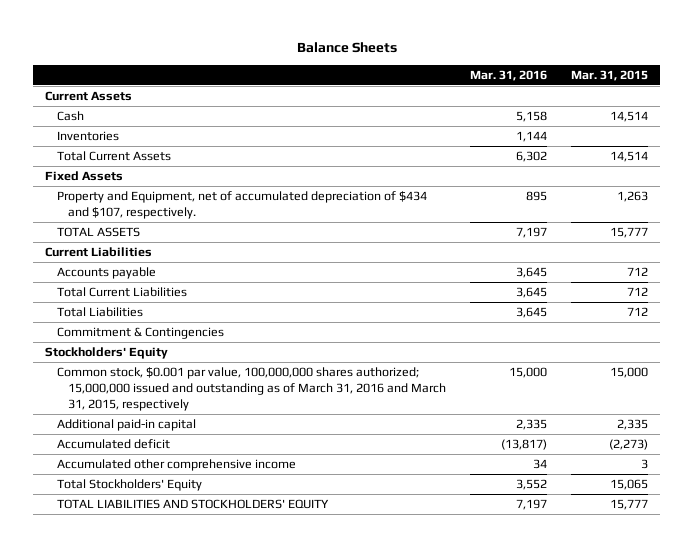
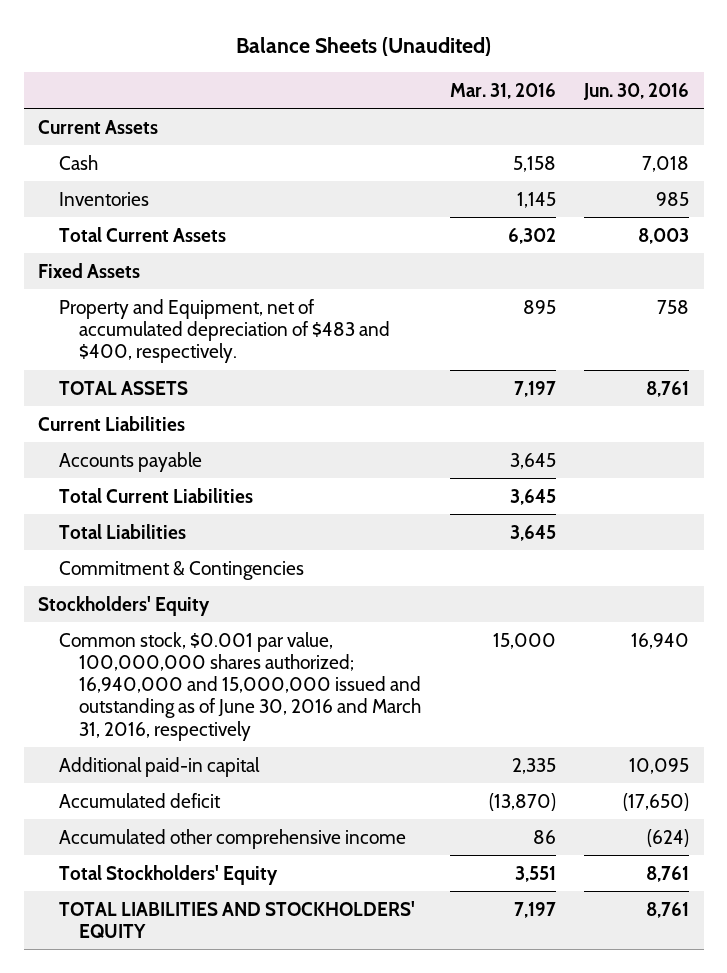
- Balance Sheets
+ Balance Sheets (Unaudited)
- | Mar. 31, 2016 | Mar. 31, 2015
+ | Mar. 31, 2016 | Jun. 30, 2016
- Inventories | 1,144 |
+ Inventories | 1,145 | 985
- Property and Equipment, net of accumulated depreciation of $434 and $107, respectively. | 895 | 1,263
+ Property and Equipment, net of accumulated depreciation of $483 and $400, respectively. | 895 | 758
- Common stock, $0.001 par value, 100,000,000 shares authorized; 15,000,000 issued and outstanding as of March 31, 2016 and March 31, 2015, respectively | 15,000 | 15,000
+ Common stock, $0.001 par value, 100,000,000 shares authorized; 16,940,000 and 15,000,000 issued and outstanding as of June 30, 2016 and March 31, 2016, respectively | 15,000 | 16,940
- Accumulated deficit | (13,817) | (2,273)
- Accumulated other comprehensive income | 34 | 3
- Total Stockholders' Equity | 3,552 | 15,065
+ Accumulated deficit | (13,870) | (17,650)
+ Accumulated other comprehensive income | 86 | (624)
+ Total Stockholders' Equity | 3,551 | 8,761

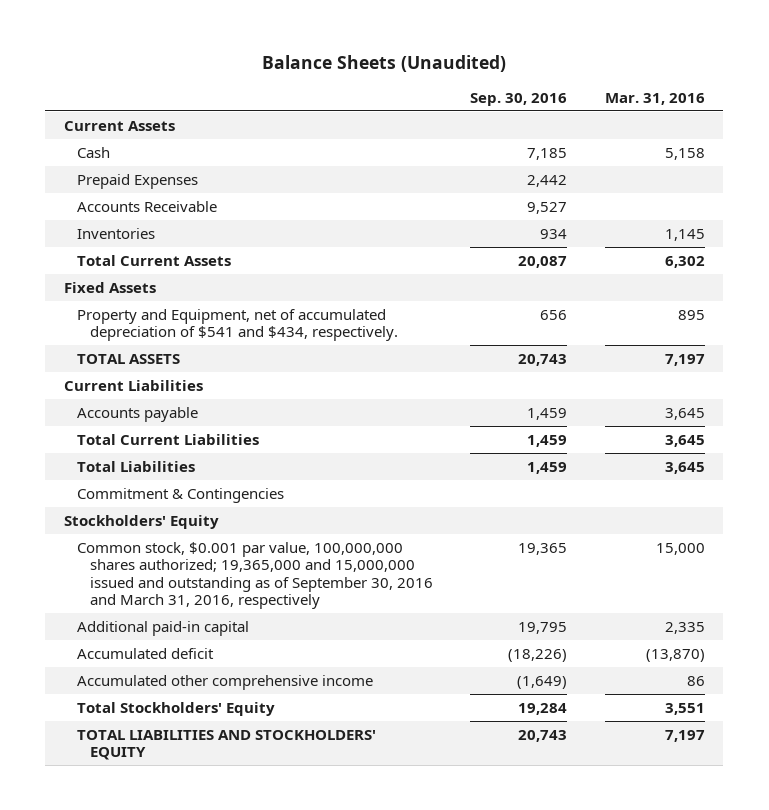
- | Mar. 31, 2016 | Jun. 30, 2016
+ | Sep. 30, 2016 | Mar. 31, 2016
+ Prepaid Expenses | 2,442 |
+ Accounts Receivable | 9,527 |
- Property and Equipment, net of accumulated depreciation of $483 and $400, respectively. | 895 | 758
+ Property and Equipment, net of accumulated depreciation of $541 and $434, respectively. | 656 | 895
- Common stock, $0.001 par value, 100,000,000 shares authorized; 16,940,000 and 15,000,000 issued and outstanding as of June 30, 2016 and March 31, 2016, respectively | 15,000 | 16,940
+ Common stock, $0.001 par value, 100,000,000 shares authorized; 19,365,000 and 15,000,000 issued and outstanding as of September 30, 2016 and March 31, 2016, respectively | 19,365 | 15,000

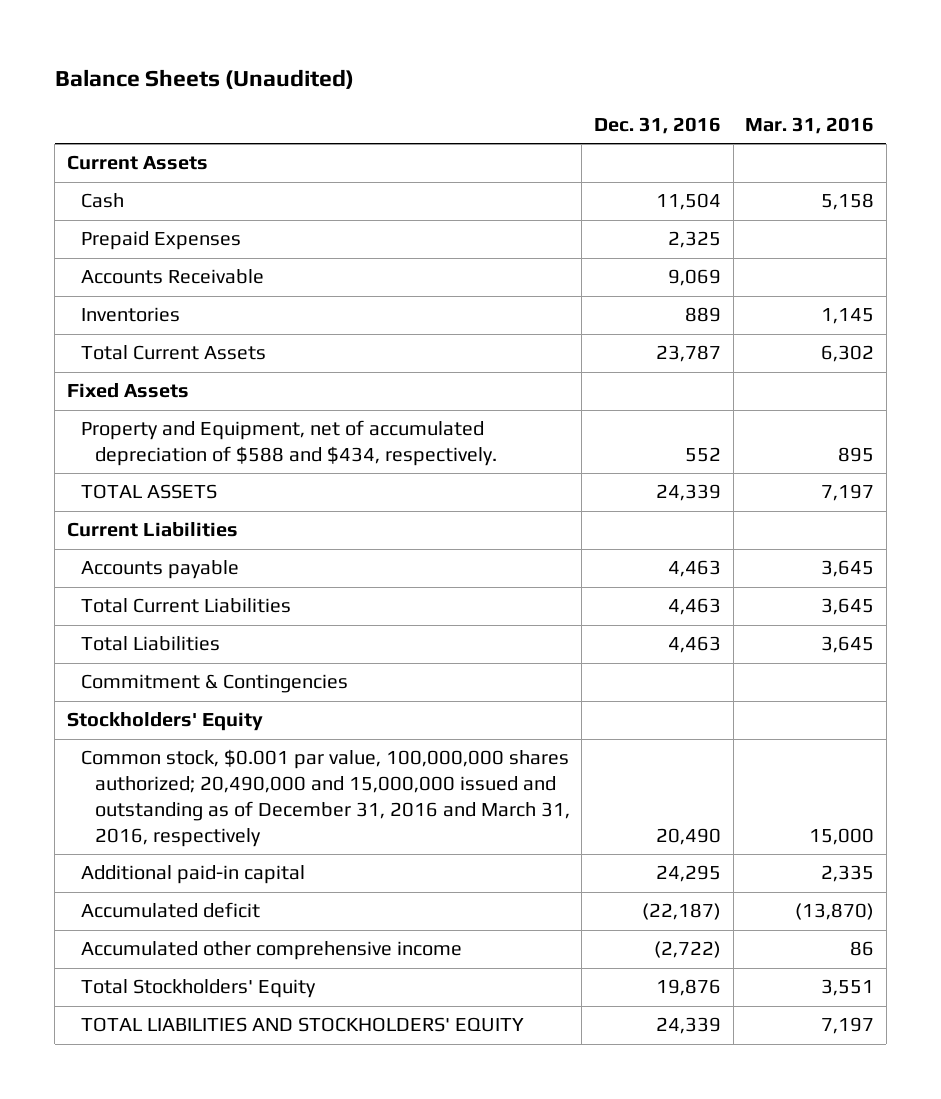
- | Sep. 30, 2016 | Mar. 31, 2016
+ | Dec. 31, 2016 | Mar. 31, 2016
- Property and Equipment, net of accumulated depreciation of $541 and $434, respectively. | 656 | 895
+ Property and Equipment, net of accumulated depreciation of $588 and $434, respectively. | 552 | 895
- Common stock, $0.001 par value, 100,000,000 shares authorized; 19,365,000 and 15,000,000 issued and outstanding as of September 30, 2016 and March 31, 2016, respectively | 19,365 | 15,000
+ Common stock, $0.001 par value, 100,000,000 shares authorized; 20,490,000 and 15,000,000 issued and outstanding as of December 31, 2016 and March 31, 2016, respectively | 20,490 | 15,000

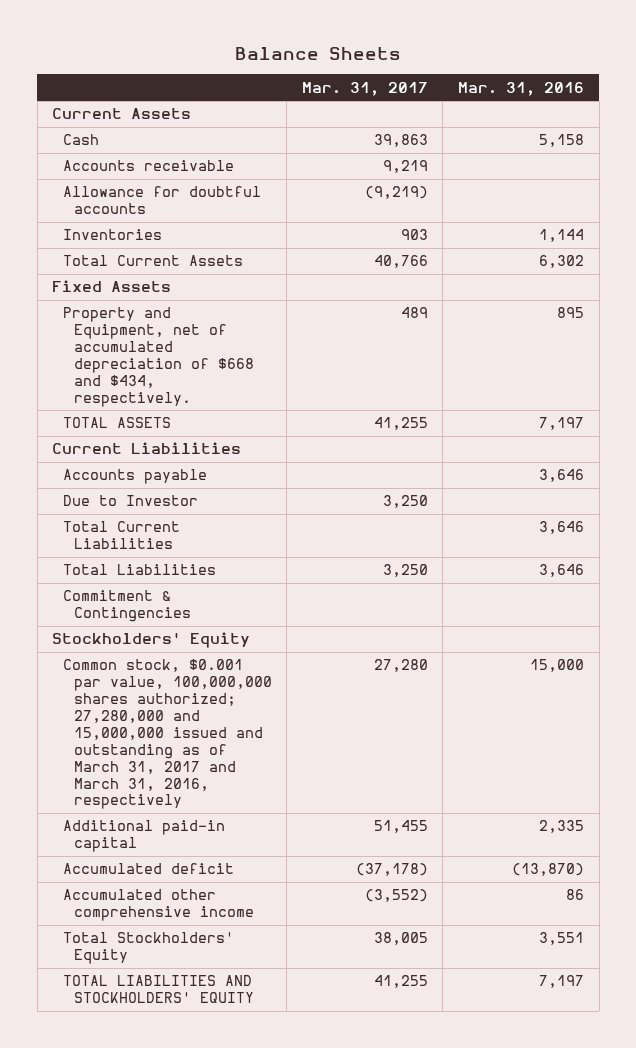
- Balance Sheets (Unaudited)
+ Balance Sheets
- | Dec. 31, 2016 | Mar. 31, 2016
+ | Mar. 31, 2017 | Mar. 31, 2016
- Prepaid Expenses | 2,325 |
- Accounts Receivable | 9,069 |
- Inventories | 889 | 1,145
+ Accounts receivable | 9,219 |
+ Allowance for doubtful accounts | (9,219) |
+ Inventories | 903 | 1,144
- Property and Equipment, net of accumulated depreciation of $588 and $434, respectively. | 552 | 895
+ Property and Equipment, net of accumulated depreciation of $668 and $434, respectively. | 489 | 895
- Accounts payable | 4,463 | 3,645
- Total Current Liabilities | 4,463 | 3,645
- Total Liabilities | 4,463 | 3,645
+ Accounts payable | | 3,646
+ Due to Investor | 3,250 |
+ Total Current Liabilities | | 3,646
+ Total Liabilities | 3,250 | 3,646
- Common stock, $0.001 par value, 100,000,000 shares authorized; 20,490,000 and 15,000,000 issued and outstanding as of December 31, 2016 and March 31, 2016, respectively | 20,490 | 15,000
+ Common stock, $0.001 par value, 100,000,000 shares authorized; 27,280,000 and 15,000,000 issued and outstanding as of March 31, 2017 and March 31, 2016, respectively | 27,280 | 15,000

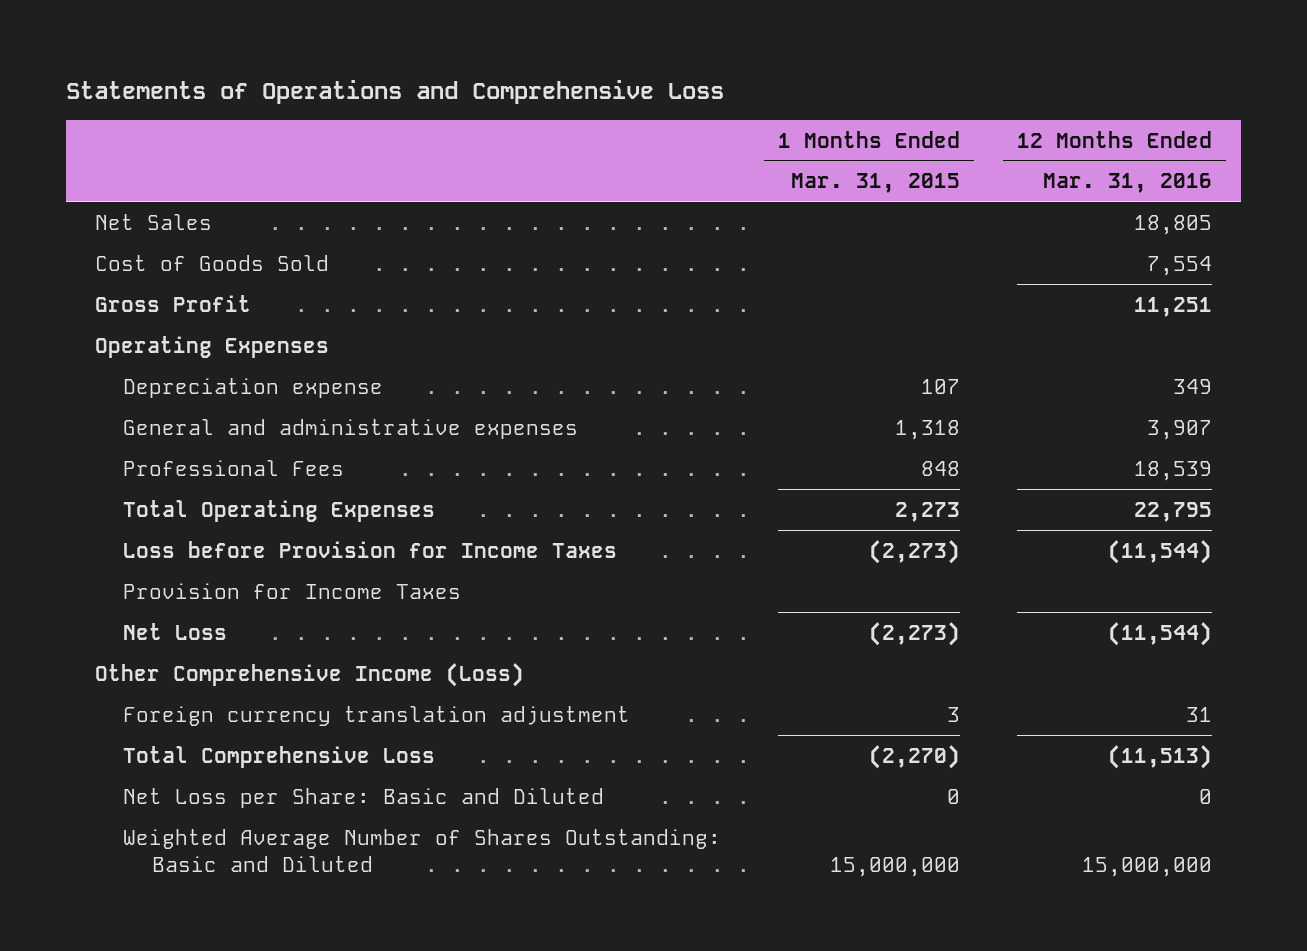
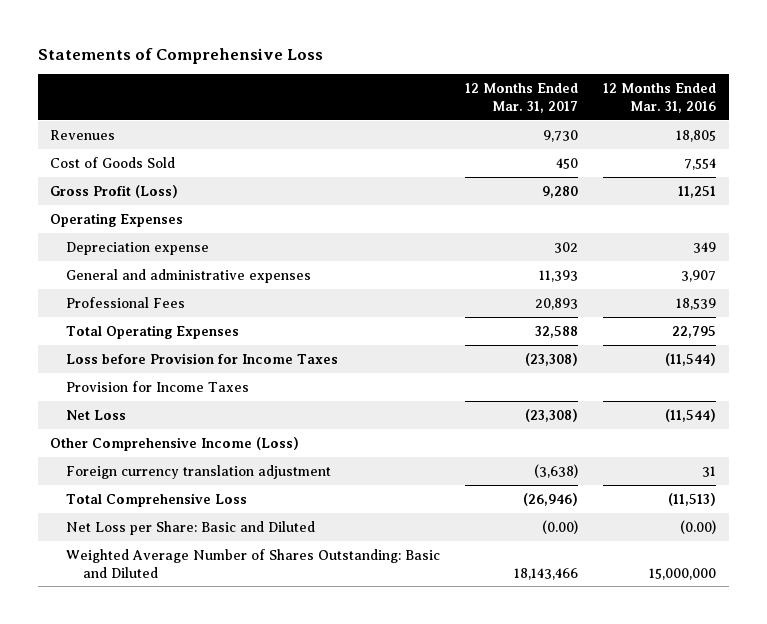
- Statements of Operations and Comprehensive Loss
+ Statements of Comprehensive Loss
- | 1 Months Ended Mar. 31, 2015 | 12 Months Ended Mar. 31, 2016
+ | 12 Months Ended Mar. 31, 2017 | 12 Months Ended Mar. 31, 2016
- Net Sales | | 18,805
+ Revenues | 9,730 | 18,805
- Gross Profit | | 11,251
+ Gross Profit (Loss) | 9,280 | 11,251
- Net Loss per Share: Basic and Diluted | 0 | 0
+ Net Loss per Share: Basic and Diluted | (0.00) | (0.00)

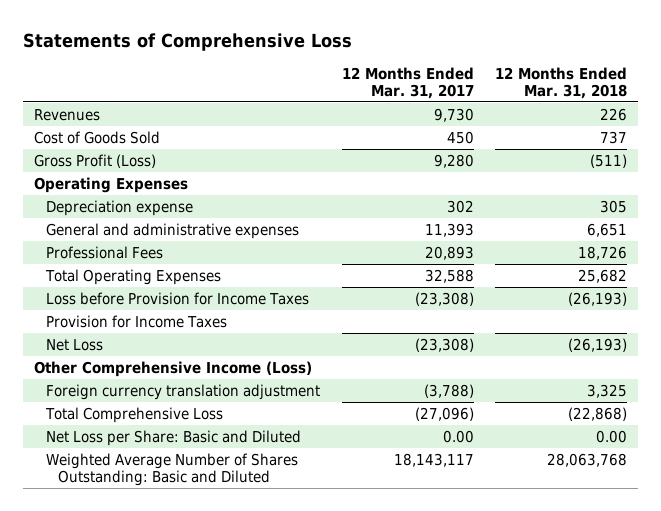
- | 12 Months Ended Mar. 31, 2017 | 12 Months Ended Mar. 31, 2016
+ | 12 Months Ended Mar. 31, 2017 | 12 Months Ended Mar. 31, 2018
- Foreign currency translation adjustment | (3,638) | 31
- Total Comprehensive Loss | (26,946) | (11,513)
- Net Loss per Share: Basic and Diluted | (0.00) | (0.00)
- Weighted Average Number of Shares Outstanding: Basic and Diluted | 18,143,466 | 15,000,000
+ Foreign currency translation adjustment | (3,788) | 3,325
+ Total Comprehensive Loss | (27,096) | (22,868)
+ Net Loss per Share: Basic and Diluted | 0.00 | 0.00
+ Weighted Average Number of Shares Outstanding: Basic and Diluted | 18,143,117 | 28,063,768

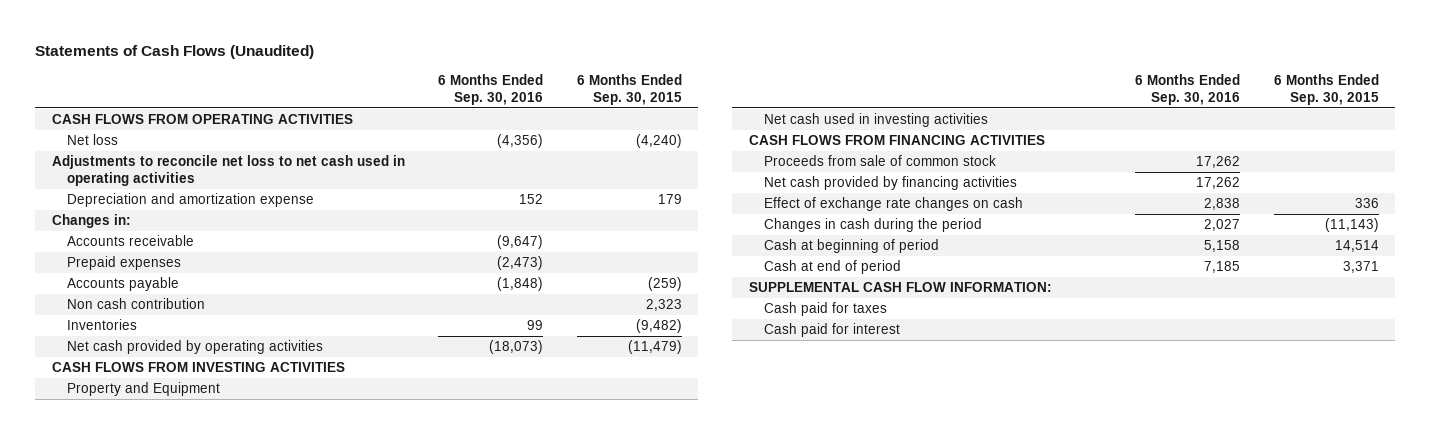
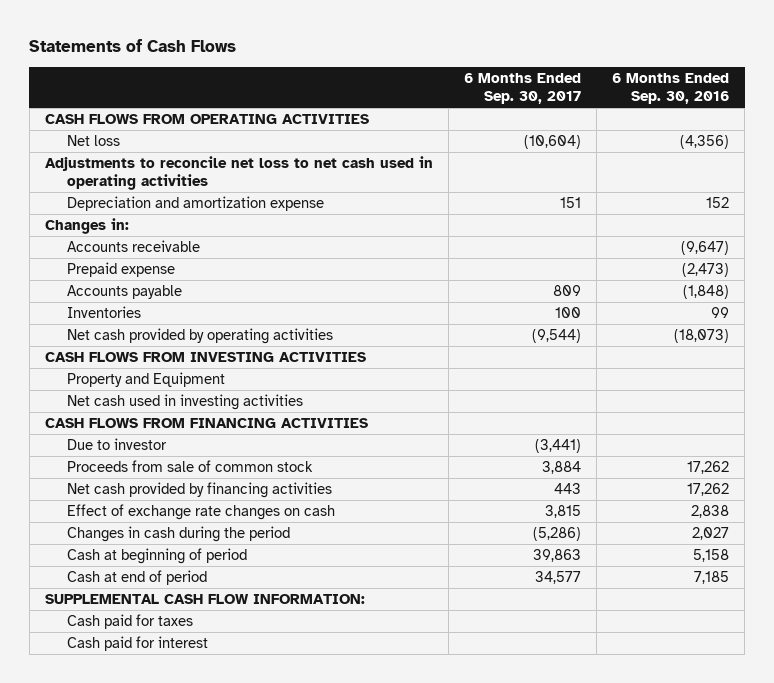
- Statements of Cash Flows (Unaudited)
+ Statements of Cash Flows
- | 6 Months Ended Sep. 30, 2016 | 6 Months Ended Sep. 30, 2015
+ | 6 Months Ended Sep. 30, 2017 | 6 Months Ended Sep. 30, 2016
- Prepaid expenses | (2,473) |
+ Prepaid expense | | (2,473)
- Non cash contribution | | 2,323
+ Due to investor | (3,441) |

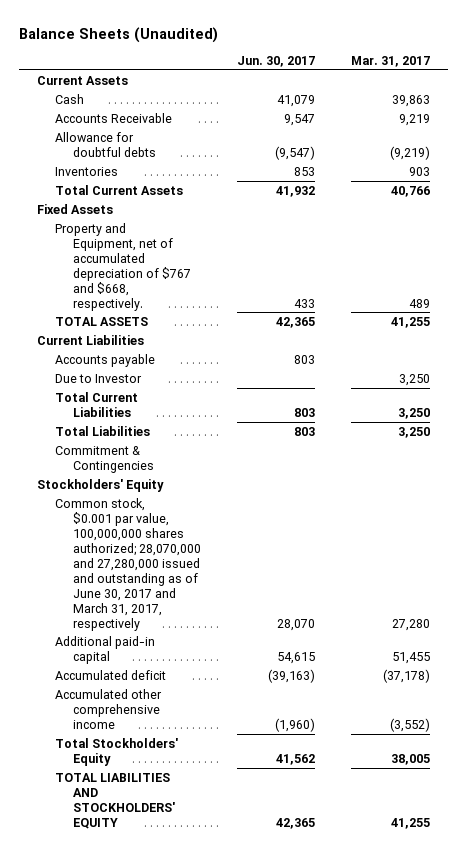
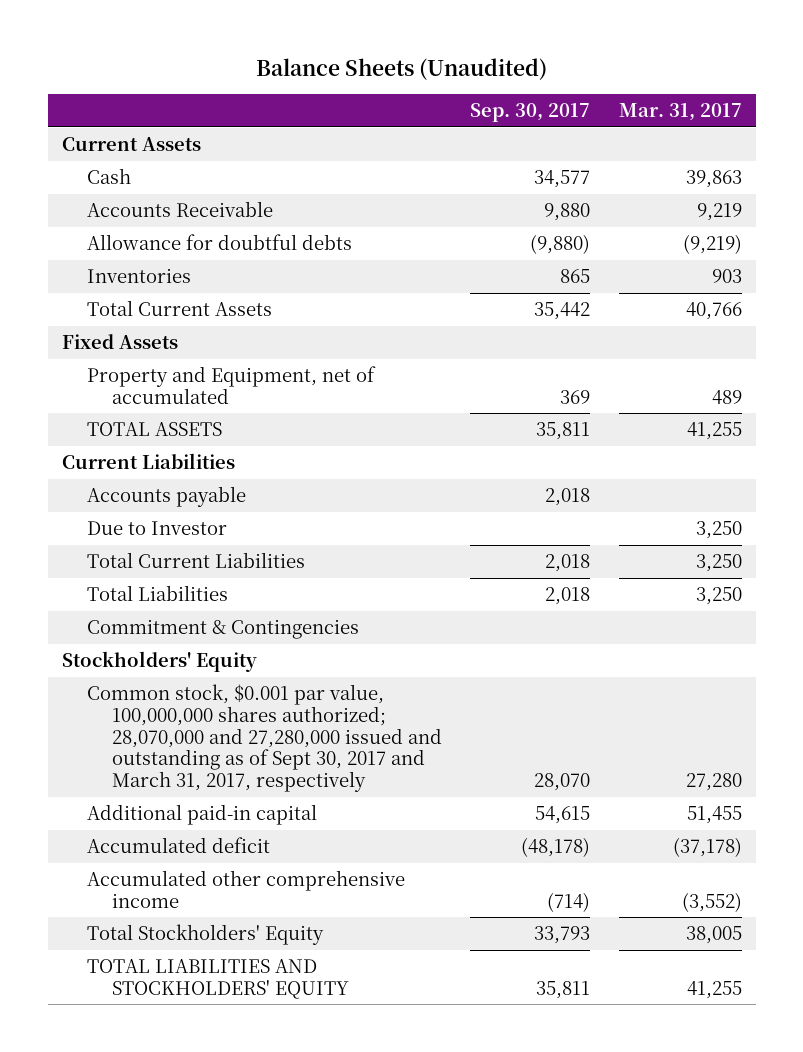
- | Jun. 30, 2017 | Mar. 31, 2017
+ | Sep. 30, 2017 | Mar. 31, 2017
- Property and Equipment, net of accumulated depreciation of $767 and $668, respectively. | 433 | 489
+ Property and Equipment, net of accumulated | 369 | 489
- Common stock, $0.001 par value, 100,000,000 shares authorized; 28,070,000 and 27,280,000 issued and outstanding as of June 30, 2017 and March 31, 2017, respectively | 28,070 | 27,280
+ Common stock, $0.001 par value, 100,000,000 shares authorized; 28,070,000 and 27,280,000 issued and outstanding as of Sept 30, 2017 and March 31, 2017, respectively | 28,070 | 27,280

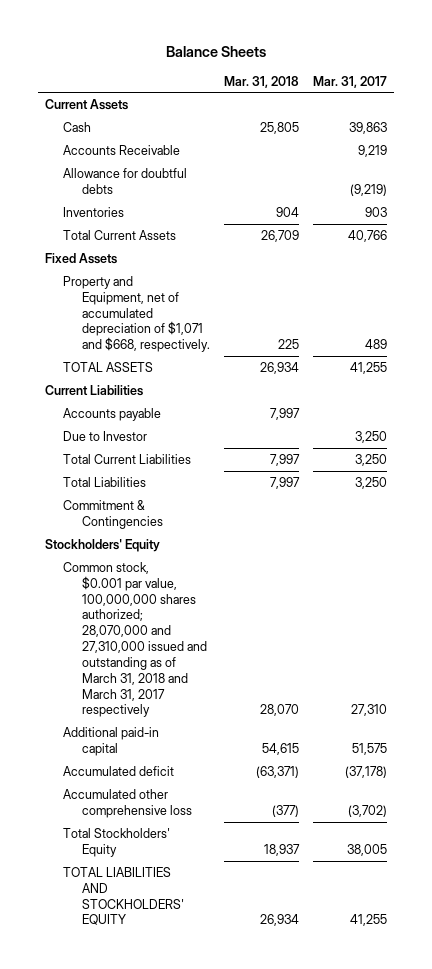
- Balance Sheets (Unaudited)
+ Balance Sheets
- | Sep. 30, 2017 | Mar. 31, 2017
+ | Mar. 31, 2018 | Mar. 31, 2017
- Property and Equipment, net of accumulated | 369 | 489
+ Property and Equipment, net of accumulated depreciation of $1,071 and $668, respectively. | 225 | 489
- Common stock, $0.001 par value, 100,000,000 shares authorized; 28,070,000 and 27,280,000 issued and outstanding as of Sept 30, 2017 and March 31, 2017, respectively | 28,070 | 27,280
- Additional paid-in capital | 54,615 | 51,455
+ Common stock, $0.001 par value, 100,000,000 shares authorized; 28,070,000 and 27,310,000 issued and outstanding as of March 31, 2018 and March 31, 2017 respectively | 28,070 | 27,310
+ Additional paid-in capital | 54,615 | 51,575
- Accumulated other comprehensive income | (714) | (3,552)
+ Accumulated other comprehensive loss | (377) | (3,702)

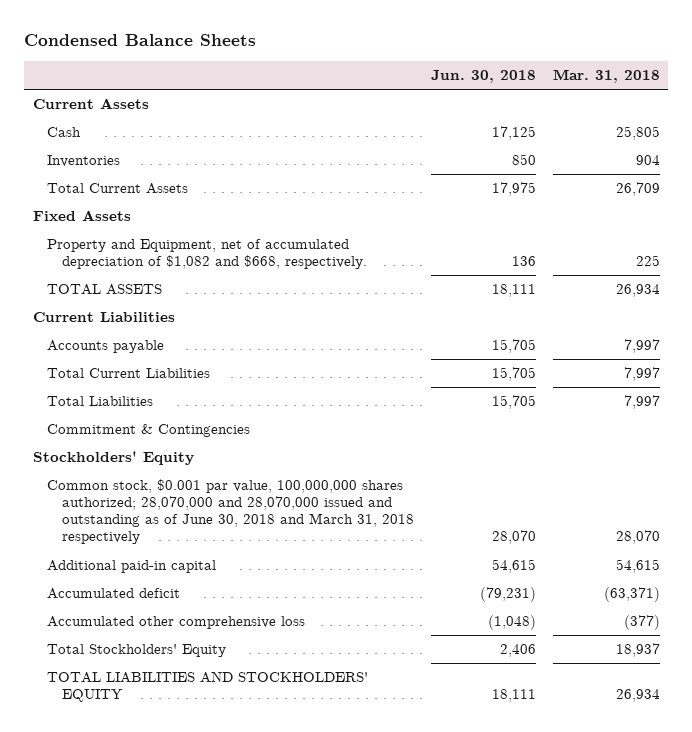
- Balance Sheets
+ Condensed Balance Sheets
- | Mar. 31, 2018 | Mar. 31, 2017
+ | Jun. 30, 2018 | Mar. 31, 2018
- Accounts Receivable | | 9,219
- Allowance for doubtful debts | | (9,219)
- Property and Equipment, net of accumulated depreciation of $1,071 and $668, respectively. | 225 | 489
+ Property and Equipment, net of accumulated depreciation of $1,082 and $668, respectively. | 136 | 225
- Due to Investor | | 3,250
- Common stock, $0.001 par value, 100,000,000 shares authorized; 28,070,000 and 27,310,000 issued and outstanding as of March 31, 2018 and March 31, 2017 respectively | 28,070 | 27,310
+ Common stock, $0.001 par value, 100,000,000 shares authorized; 28,070,000 and 28,070,000 issued and outstanding as of June 30, 2018 and March 31, 2018 respectively | 28,070 | 28,070

